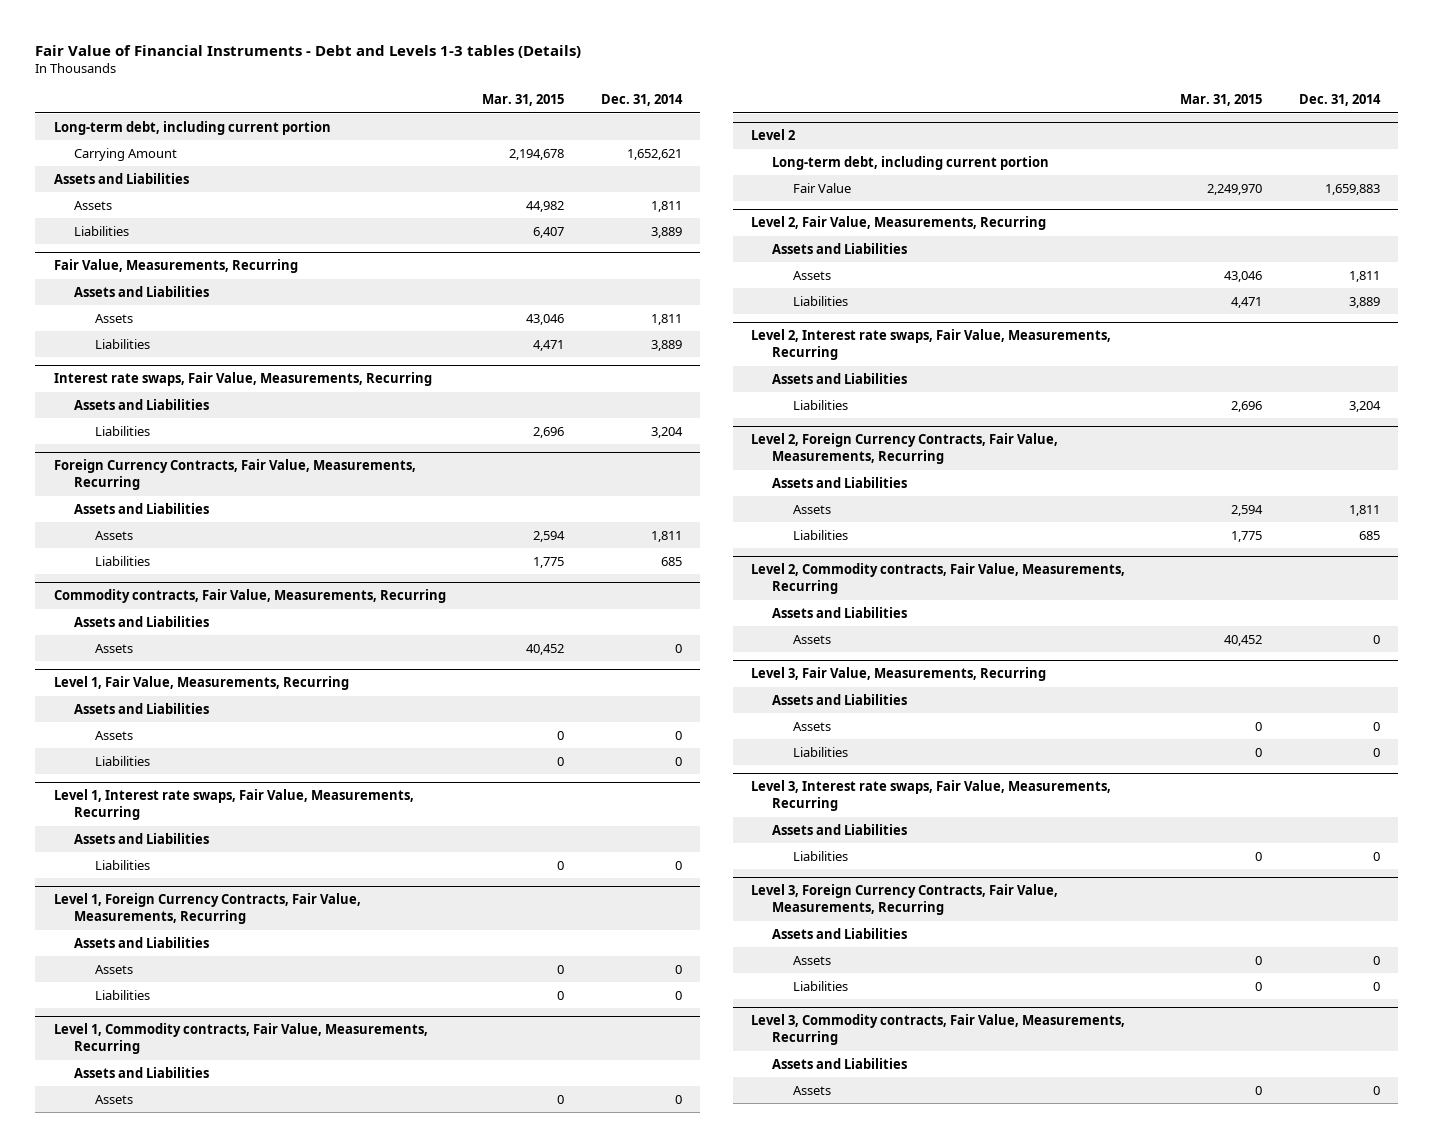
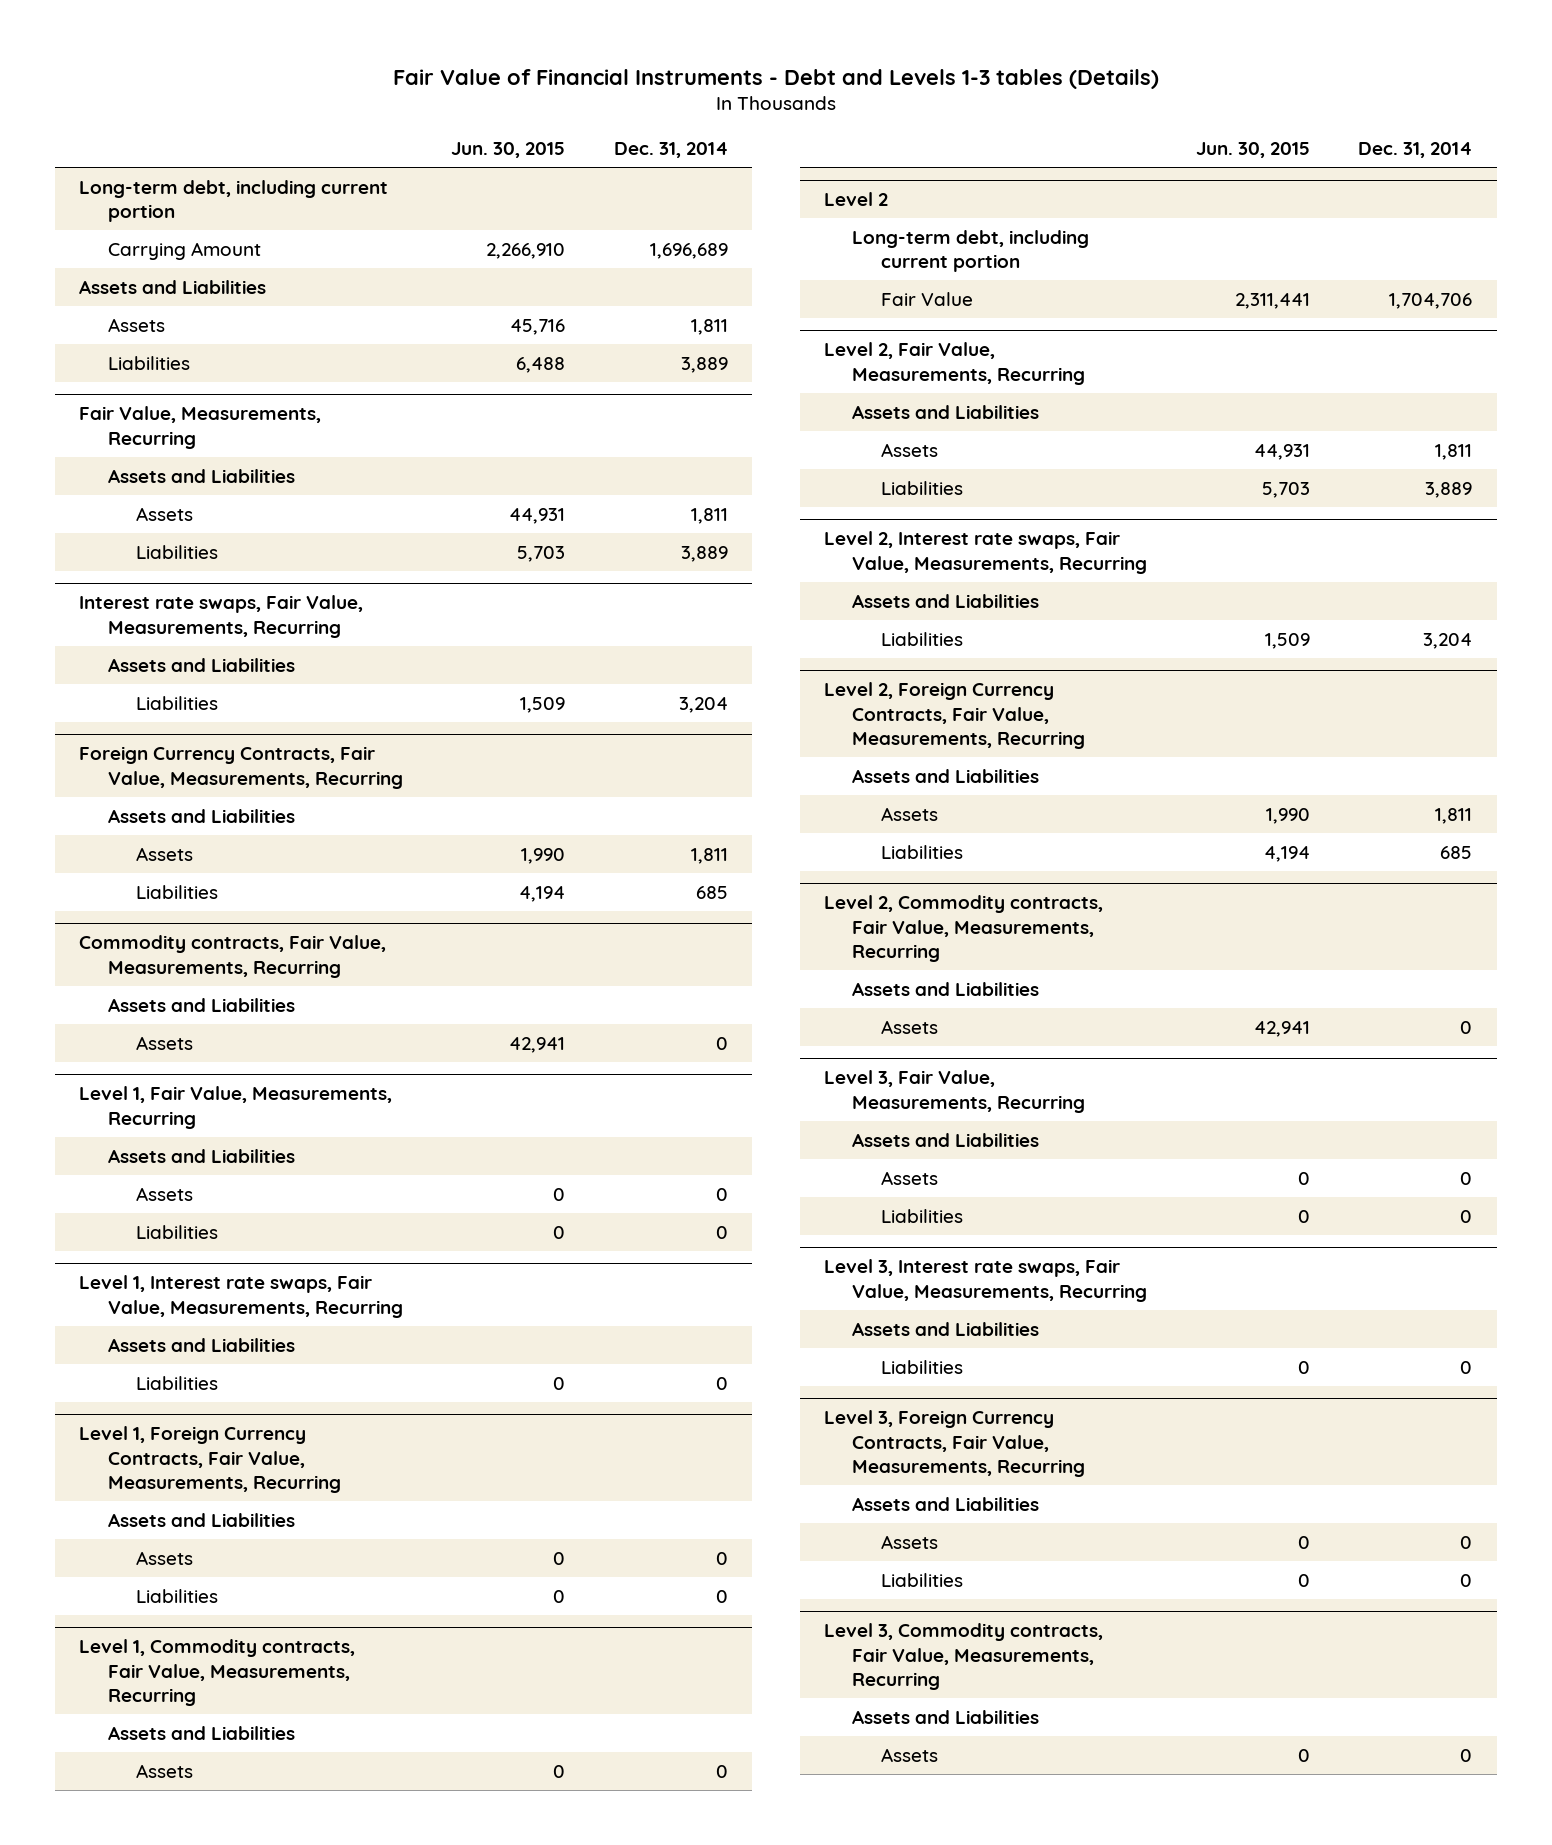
- | Mar. 31, 2015 | Dec. 31, 2014
+ | Jun. 30, 2015 | Dec. 31, 2014
- Carrying Amount | 2,194,678 | 1,652,621
+ Carrying Amount | 2,266,910 | 1,696,689
@ Level 2
- Fair Value | 2,249,970 | 1,659,883
+ Fair Value | 2,311,441 | 1,704,706

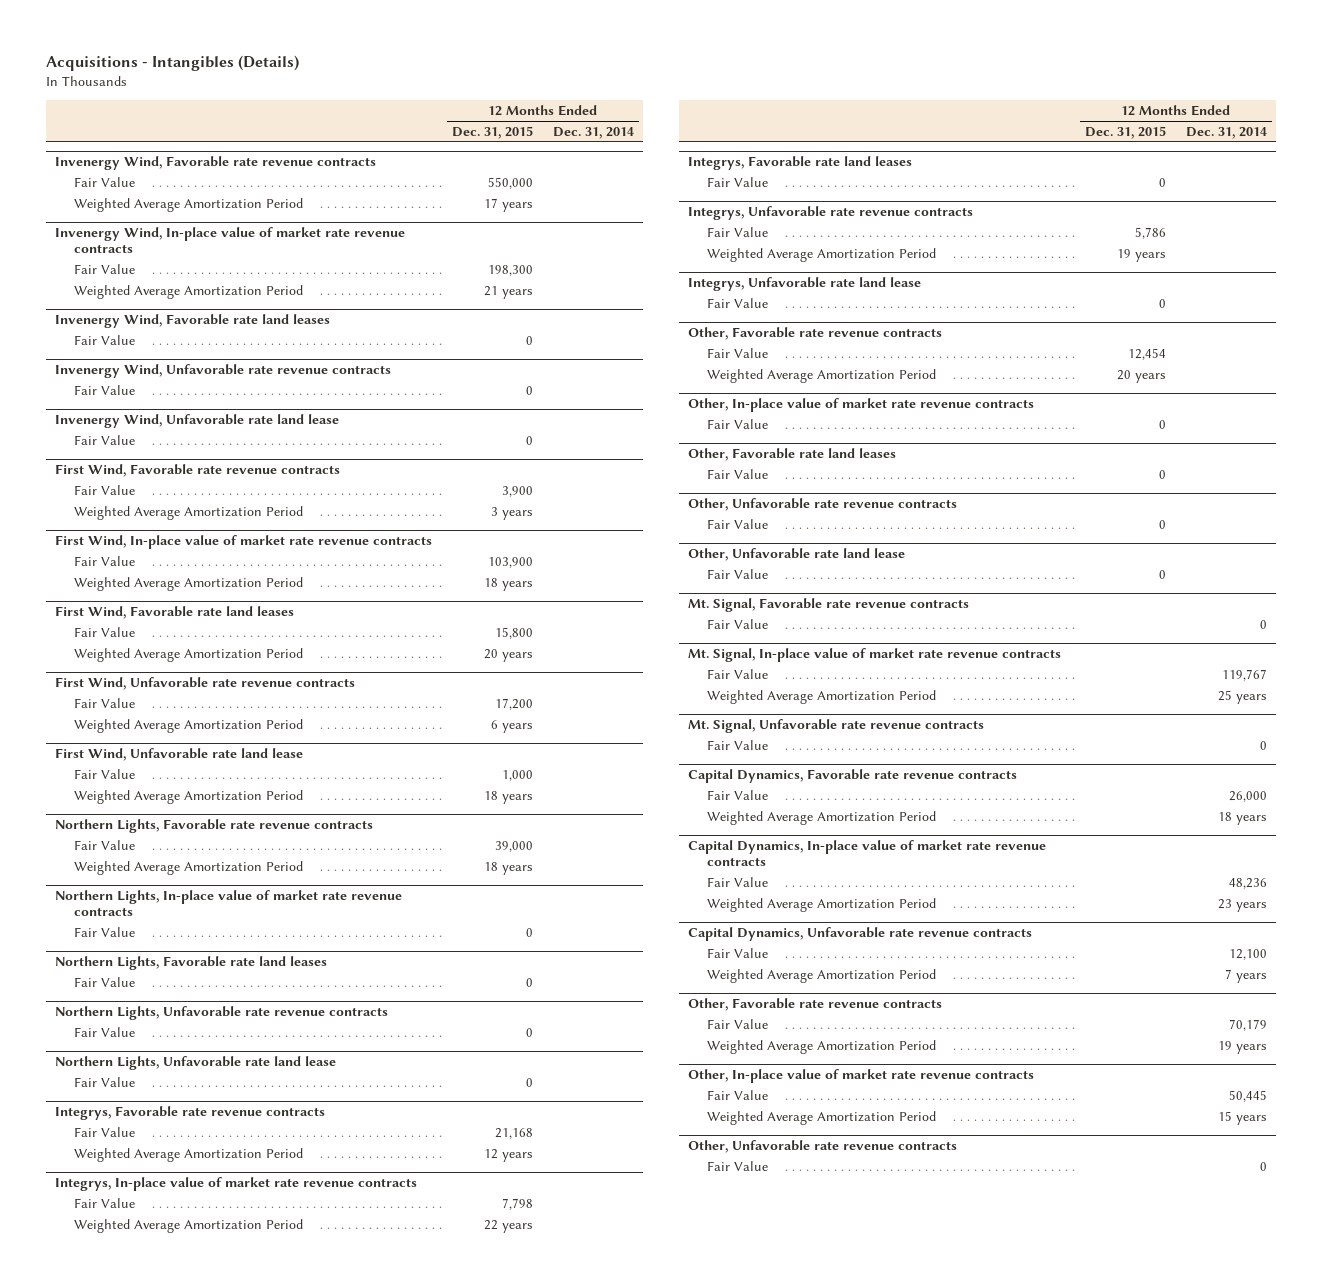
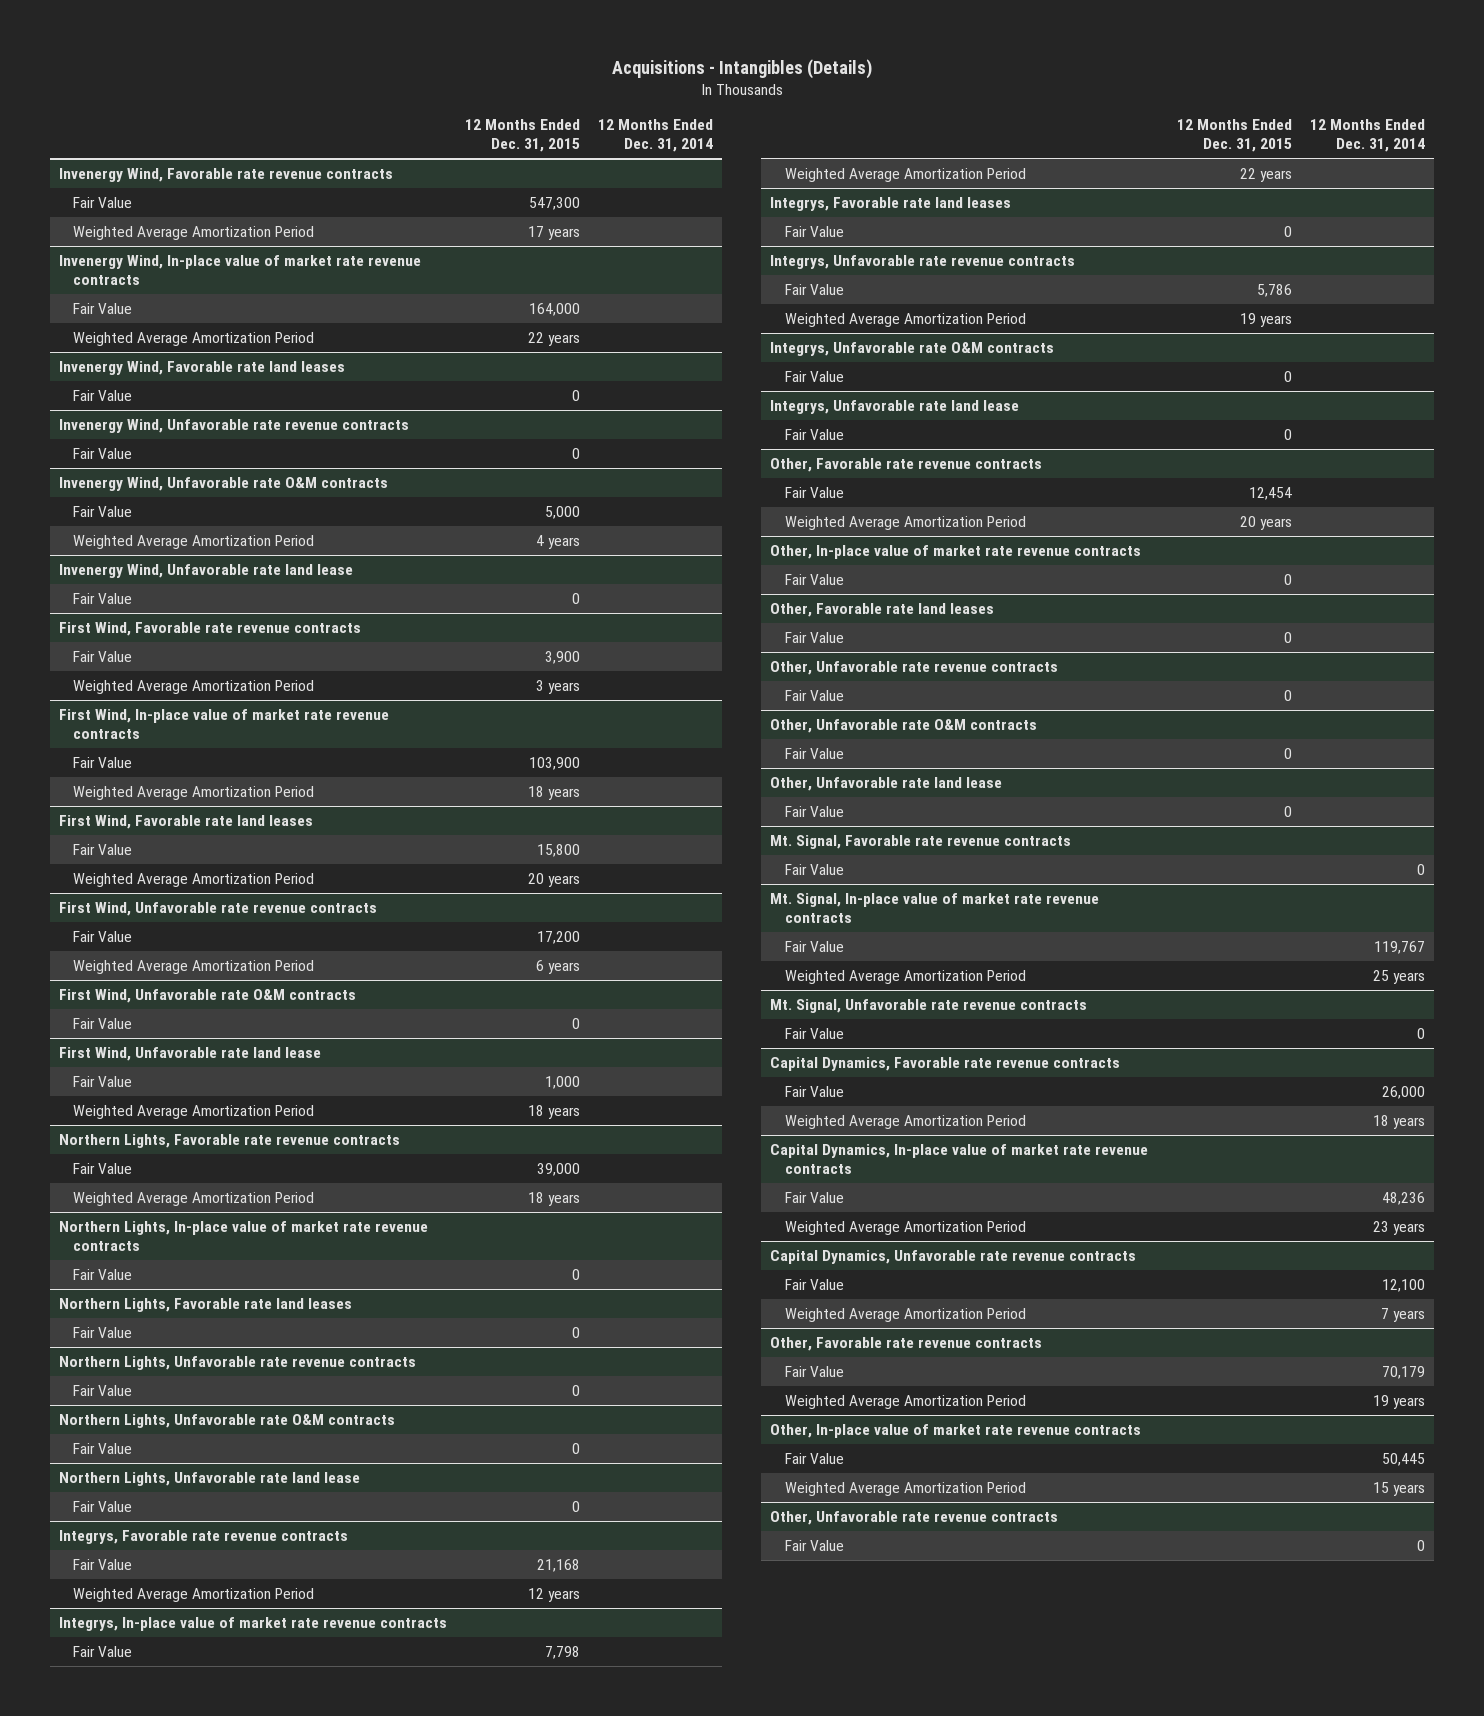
@ Invenergy Wind, Favorable rate revenue contracts
- Fair Value | 550,000 |
+ Fair Value | 547,300 |
@ Invenergy Wind, In-place value of market rate revenue contracts
- Fair Value | 198,300 |
- Weighted Average Amortization Period | 21 years |
+ Fair Value | 164,000 |
+ Weighted Average Amortization Period | 22 years |
+ Invenergy Wind, Unfavorable rate O&M contracts
+ Fair Value | 5,000 |
+ Weighted Average Amortization Period | 4 years |
+ First Wind, Unfavorable rate O&M contracts
+ Fair Value | 0 |
+ Northern Lights, Unfavorable rate O&M contracts
+ Fair Value | 0 |
+ Integrys, Unfavorable rate O&M contracts
+ Fair Value | 0 |
+ Other, Unfavorable rate O&M contracts
+ Fair Value | 0 |

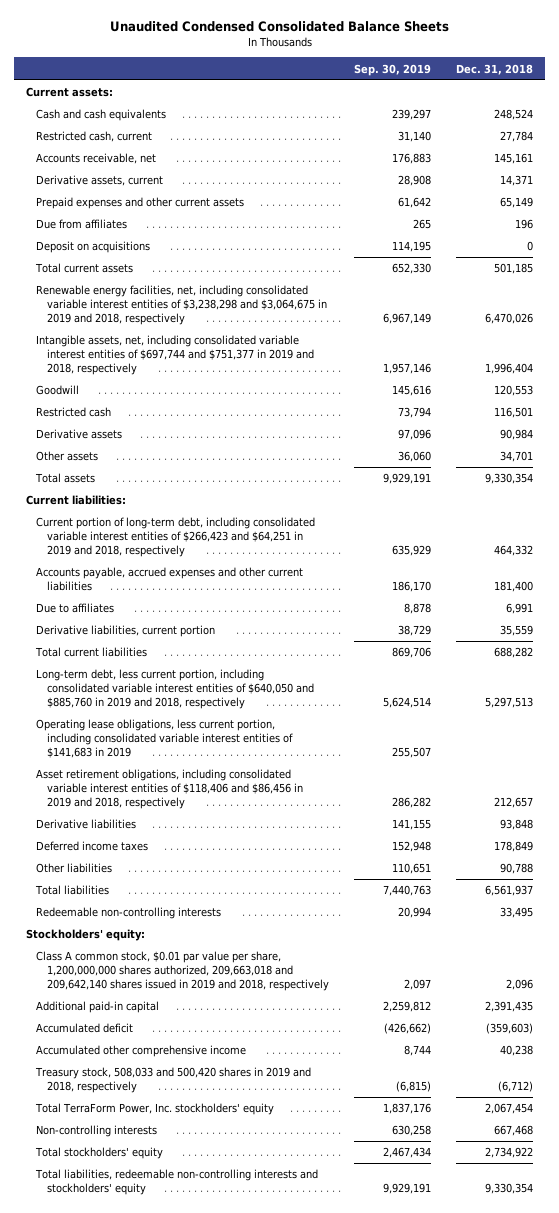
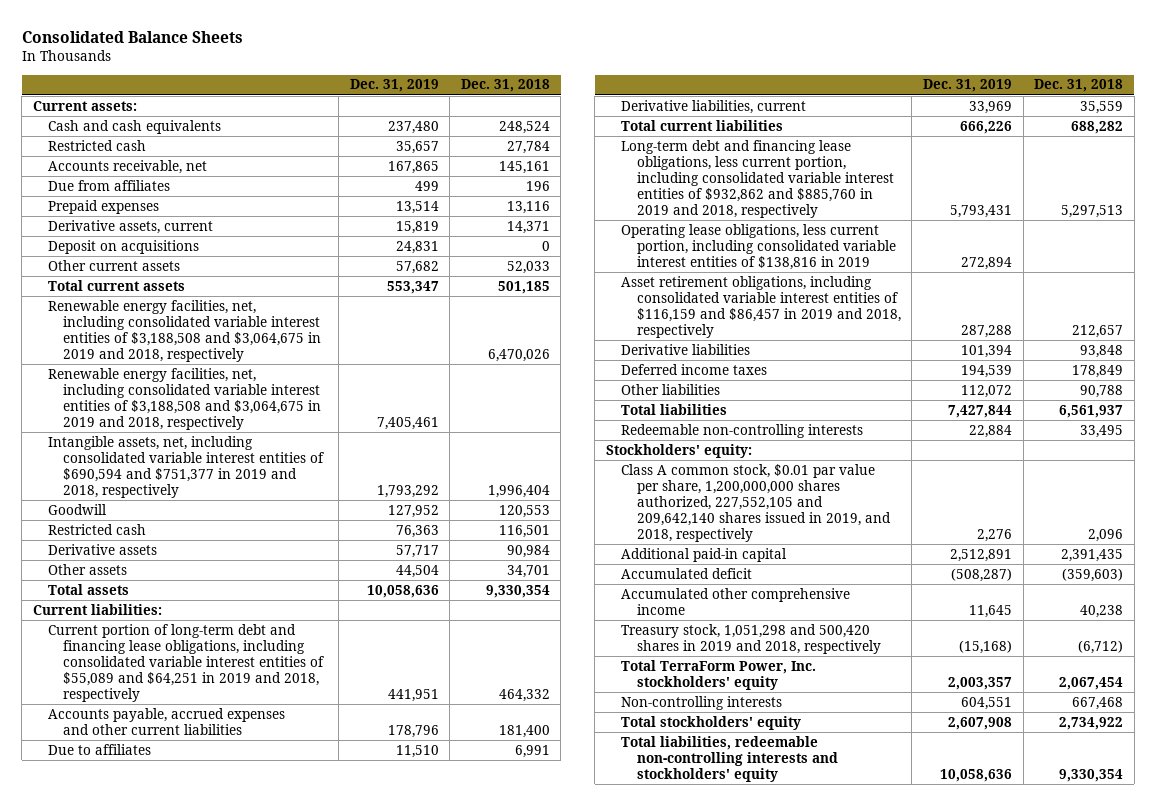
- Unaudited Condensed Consolidated Balance Sheets
+ Consolidated Balance Sheets
- | Sep. 30, 2019 | Dec. 31, 2018
+ | Dec. 31, 2019 | Dec. 31, 2018
- Restricted cash, current | 31,140 | 27,784
+ Restricted cash | 35,657 | 27,784
- Prepaid expenses and other current assets | 61,642 | 65,149
+ Prepaid expenses | 13,514 | 13,116
moved down: Derivative assets, current | 15,819 | 14,371
+ Other current assets | 57,682 | 52,033
- Renewable energy facilities, net, including consolidated variable interest entities of $3,238,298 and $3,064,675 in 2019 and 2018, respectively | 6,967,149 | 6,470,026
- Intangible assets, net, including consolidated variable interest entities of $697,744 and $751,377 in 2019 and 2018, respectively | 1,957,146 | 1,996,404
+ Renewable energy facilities, net, including consolidated variable interest entities of $3,188,508 and $3,064,675 in 2019 and 2018, respectively | | 6,470,026
+ Renewable energy facilities, net, including consolidated variable interest entities of $3,188,508 and $3,064,675 in 2019 and 2018, respectively | 7,405,461 |
+ Intangible assets, net, including consolidated variable interest entities of $690,594 and $751,377 in 2019 and 2018, respectively | 1,793,292 | 1,996,404
- Current portion of long-term debt, including consolidated variable interest entities of $266,423 and $64,251 in 2019 and 2018, respectively | 635,929 | 464,332
+ Current portion of long-term debt and financing lease obligations, including consolidated variable interest entities of $55,089 and $64,251 in 2019 and 2018, respectively | 441,951 | 464,332
- Derivative liabilities, current portion | 38,729 | 35,559
+ Derivative liabilities, current | 33,969 | 35,559
- Long-term debt, less current portion, including consolidated variable interest entities of $640,050 and $885,760 in 2019 and 2018, respectively | 5,624,514 | 5,297,513
- Operating lease obligations, less current portion, including consolidated variable interest entities of $141,683 in 2019 | 255,507 |
- Asset retirement obligations, including consolidated variable interest entities of $118,406 and $86,456 in 2019 and 2018, respectively | 286,282 | 212,657
+ Long-term debt and financing lease obligations, less current portion, including consolidated variable interest entities of $932,862 and $885,760 in 2019 and 2018, respectively | 5,793,431 | 5,297,513
+ Operating lease obligations, less current portion, including consolidated variable interest entities of $138,816 in 2019 | 272,894 |
+ Asset retirement obligations, including consolidated variable interest entities of $116,159 and $86,457 in 2019 and 2018, respectively | 287,288 | 212,657
- Class A common stock, $0.01 par value per share, 1,200,000,000 shares authorized, 209,663,018 and 209,642,140 shares issued in 2019 and 2018, respectively | 2,097 | 2,096
+ Class A common stock, $0.01 par value per share, 1,200,000,000 shares authorized, 227,552,105 and 209,642,140 shares issued in 2019, and 2018, respectively | 2,276 | 2,096
- Treasury stock, 508,033 and 500,420 shares in 2019 and 2018, respectively | (6,815) | (6,712)
+ Treasury stock, 1,051,298 and 500,420 shares in 2019 and 2018, respectively | (15,168) | (6,712)

